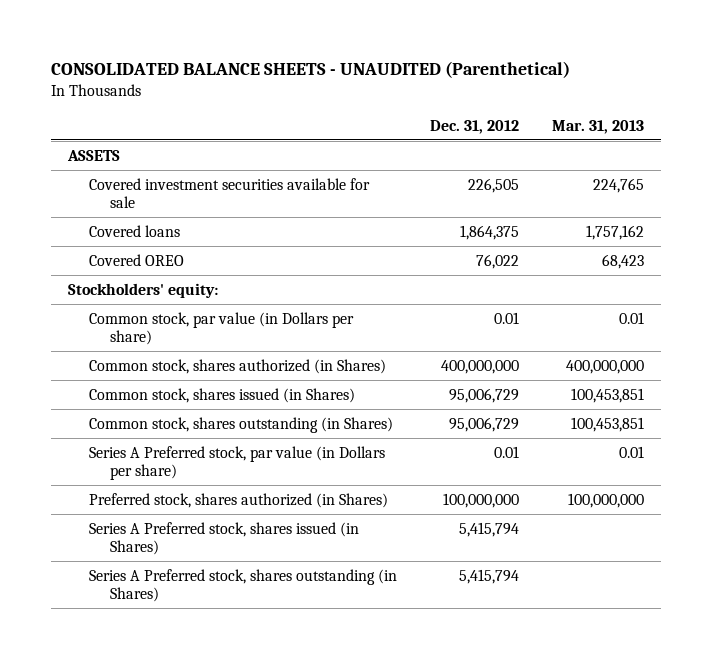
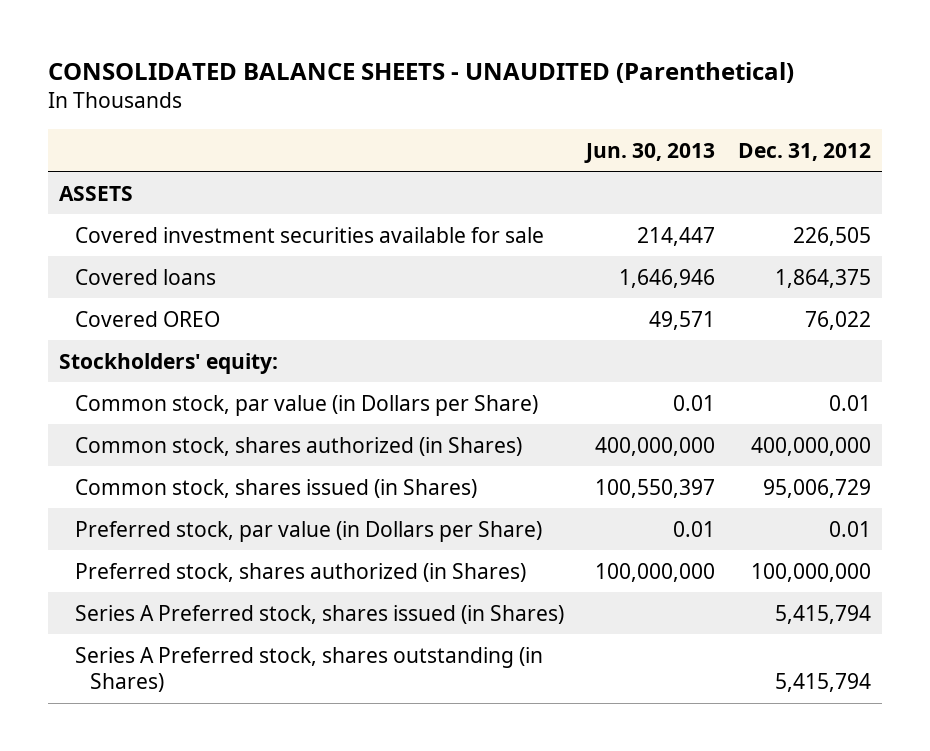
- | Dec. 31, 2012 | Mar. 31, 2013
+ | Jun. 30, 2013 | Dec. 31, 2012
- Common stock, par value (in Dollars per share) | 0.01 | 0.01
+ Common stock, par value (in Dollars per Share) | 0.01 | 0.01
- Common stock, shares outstanding (in Shares) | 95,006,729 | 100,453,851
- Series A Preferred stock, par value (in Dollars per share) | 0.01 | 0.01
+ Preferred stock, par value (in Dollars per Share) | 0.01 | 0.01

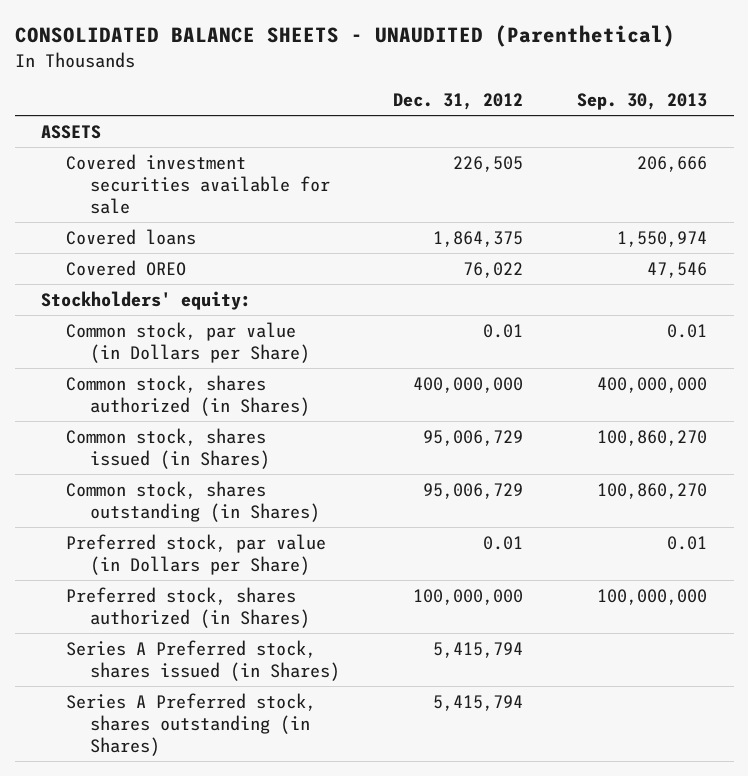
- | Jun. 30, 2013 | Dec. 31, 2012
+ | Dec. 31, 2012 | Sep. 30, 2013
+ Common stock, shares outstanding (in Shares) | 95,006,729 | 100,860,270

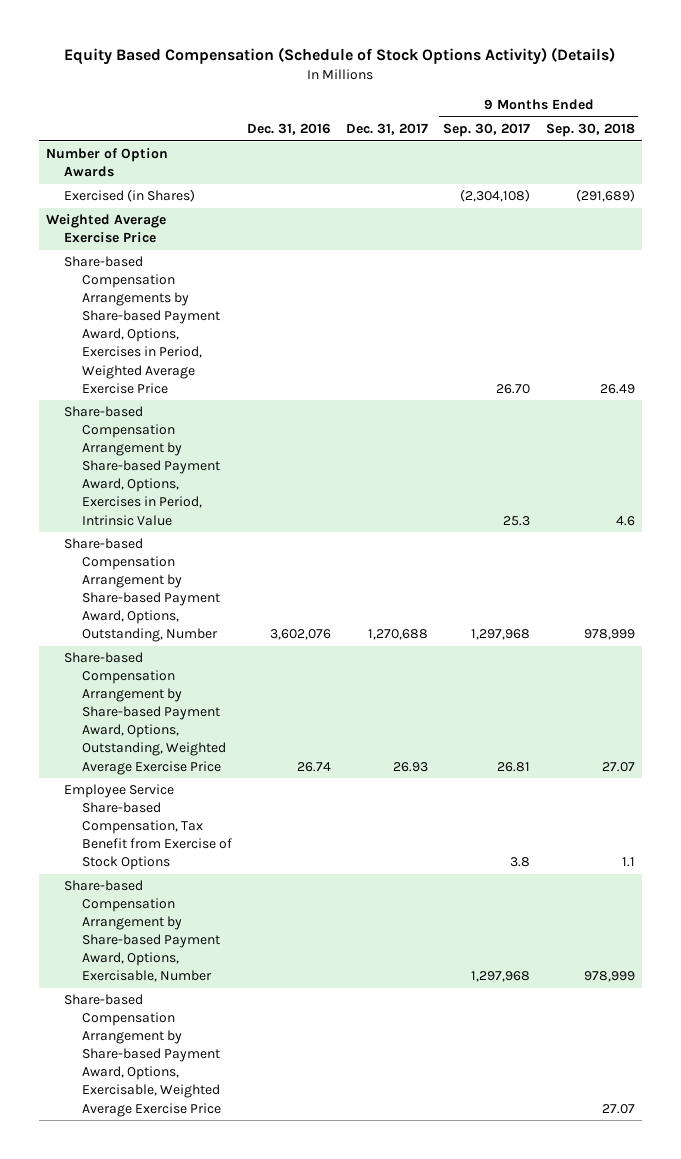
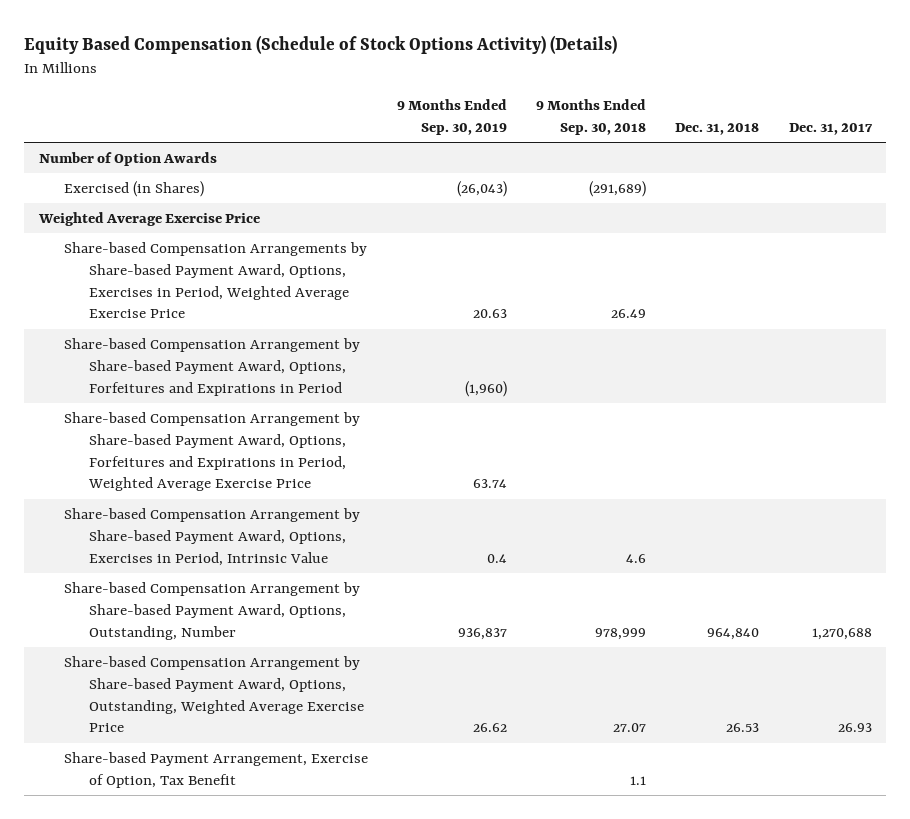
- | Dec. 31, 2016 | Dec. 31, 2017 | 9 Months Ended Sep. 30, 2017 | 9 Months Ended Sep. 30, 2018
+ | 9 Months Ended Sep. 30, 2019 | 9 Months Ended Sep. 30, 2018 | Dec. 31, 2018 | Dec. 31, 2017
+ Share-based Compensation Arrangement by Share-based Payment Award, Options, Forfeitures and Expirations in Period | (1,960) | | |
+ Share-based Compensation Arrangement by Share-based Payment Award, Options, Forfeitures and Expirations in Period, Weighted Average Exercise Price | 63.74 | | |
- Employee Service Share-based Compensation, Tax Benefit from Exercise of Stock Options | | | 3.8 | 1.1
- Share-based Compensation Arrangement by Share-based Payment Award, Options, Exercisable, Number | | | 1,297,968 | 978,999
- Share-based Compensation Arrangement by Share-based Payment Award, Options, Exercisable, Weighted Average Exercise Price | | | | 27.07
+ Share-based Payment Arrangement, Exercise of Option, Tax Benefit | | 1.1 | |

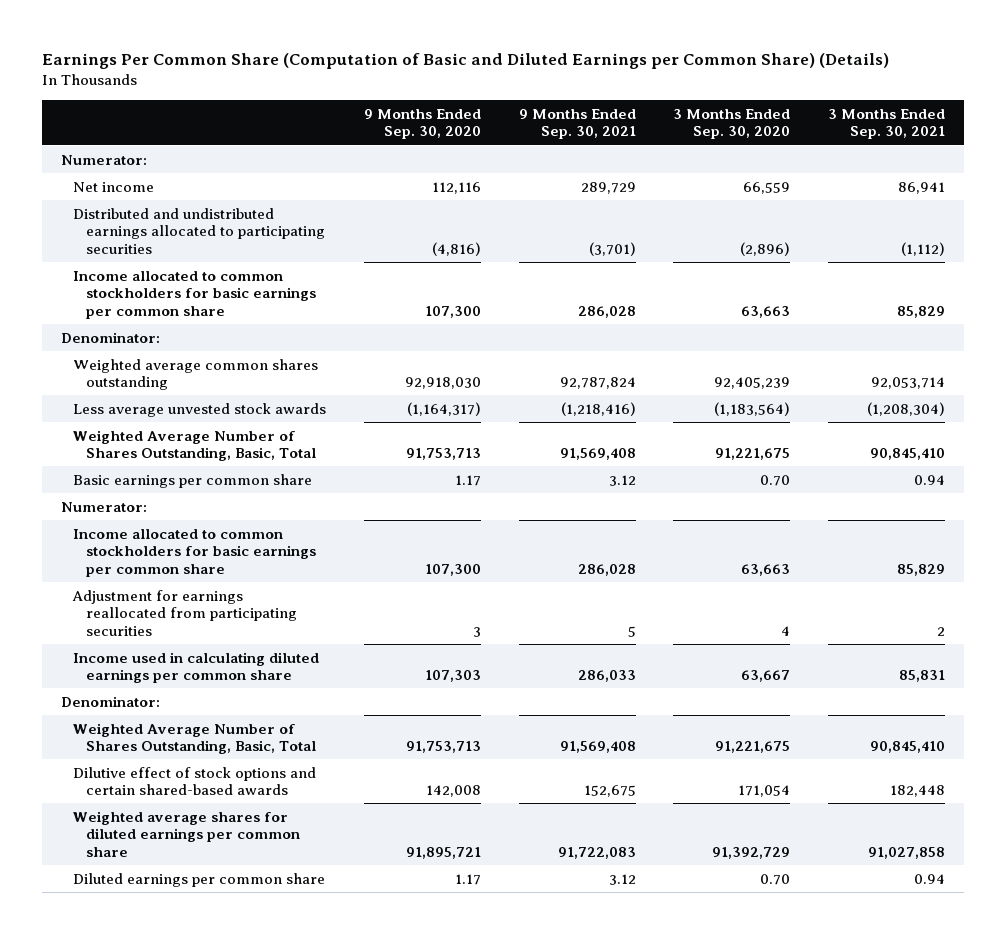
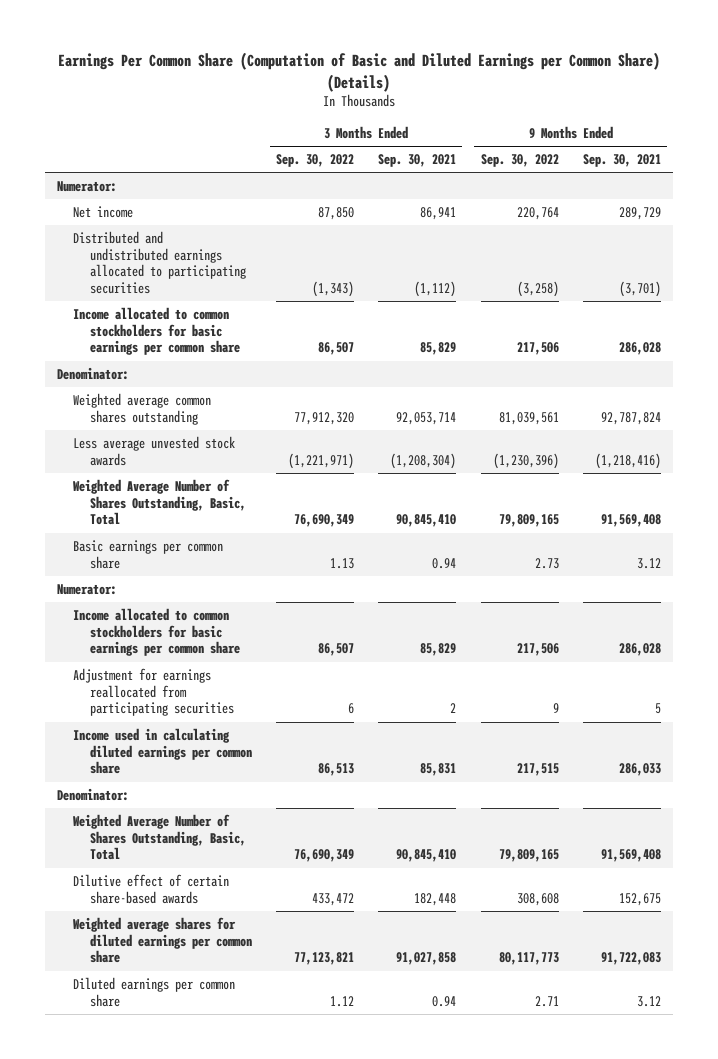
- | 9 Months Ended Sep. 30, 2020 | 9 Months Ended Sep. 30, 2021 | 3 Months Ended Sep. 30, 2020 | 3 Months Ended Sep. 30, 2021
+ | 3 Months Ended Sep. 30, 2022 | 3 Months Ended Sep. 30, 2021 | 9 Months Ended Sep. 30, 2022 | 9 Months Ended Sep. 30, 2021
- Dilutive effect of stock options and certain shared-based awards | 142,008 | 152,675 | 171,054 | 182,448
+ Dilutive effect of certain share-based awards | 433,472 | 182,448 | 308,608 | 152,675

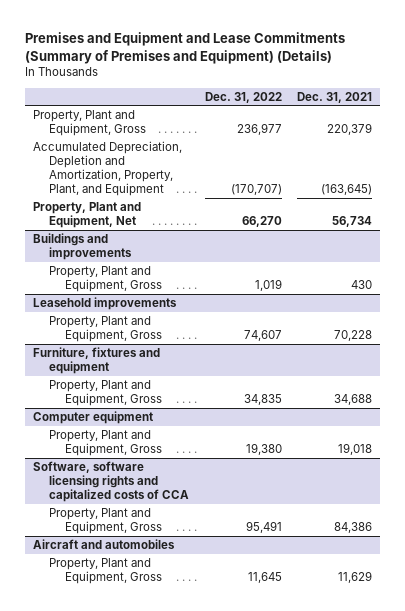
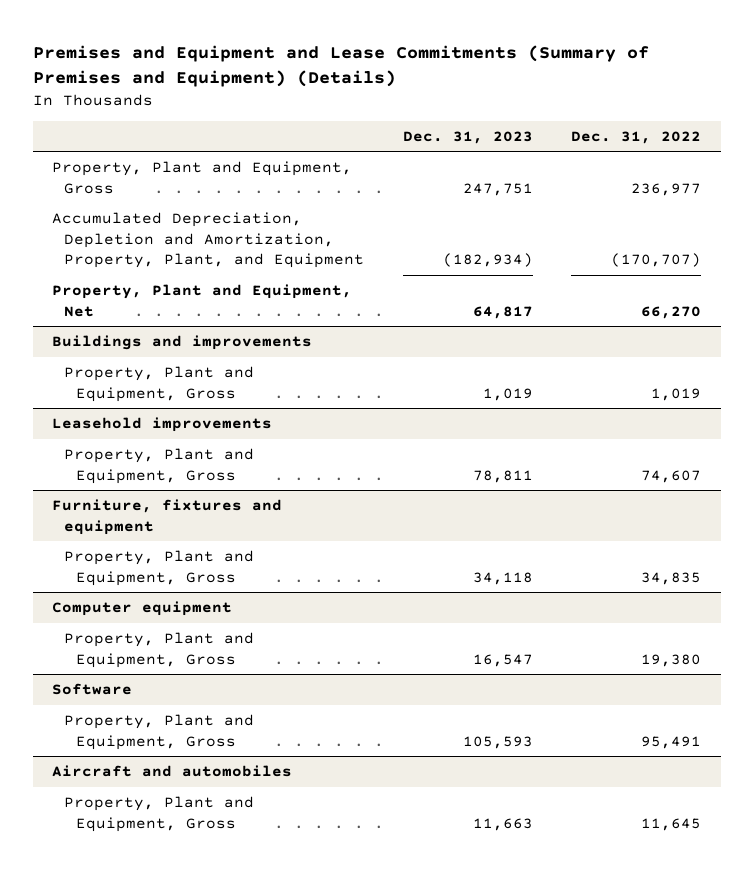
- | Dec. 31, 2022 | Dec. 31, 2021
+ | Dec. 31, 2023 | Dec. 31, 2022
- Software, software licensing rights and capitalized costs of CCA
+ Software

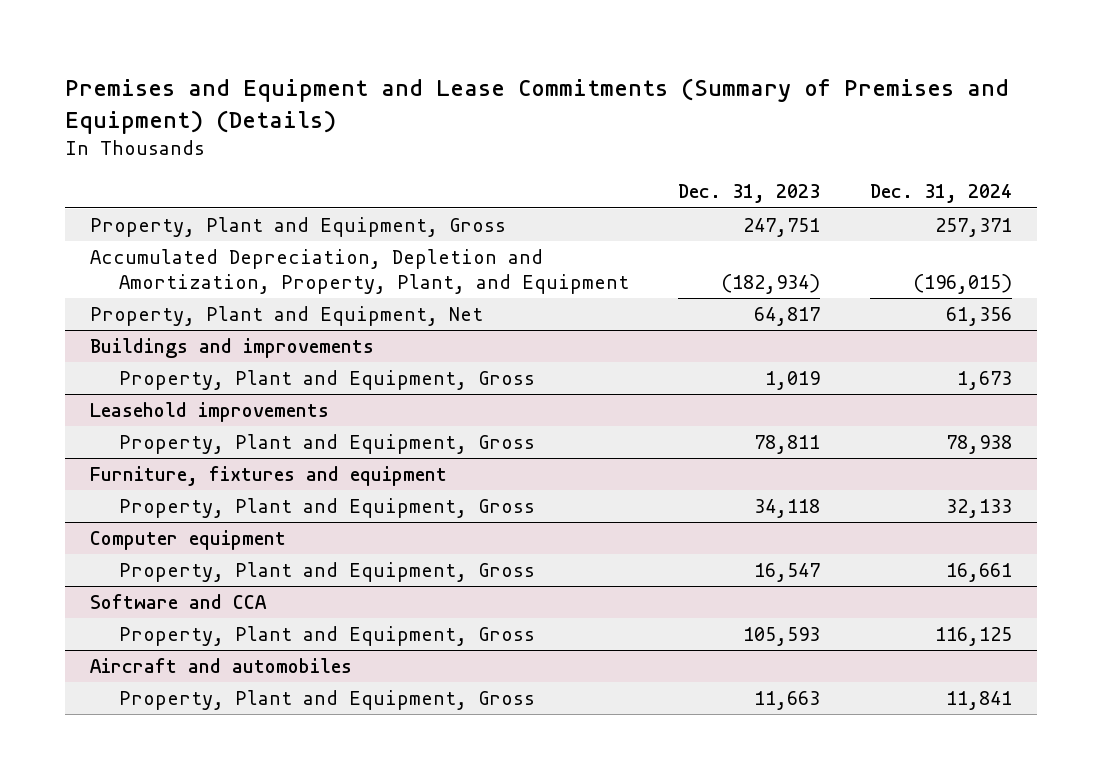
- | Dec. 31, 2023 | Dec. 31, 2022
+ | Dec. 31, 2023 | Dec. 31, 2024
- Software
+ Software and CCA

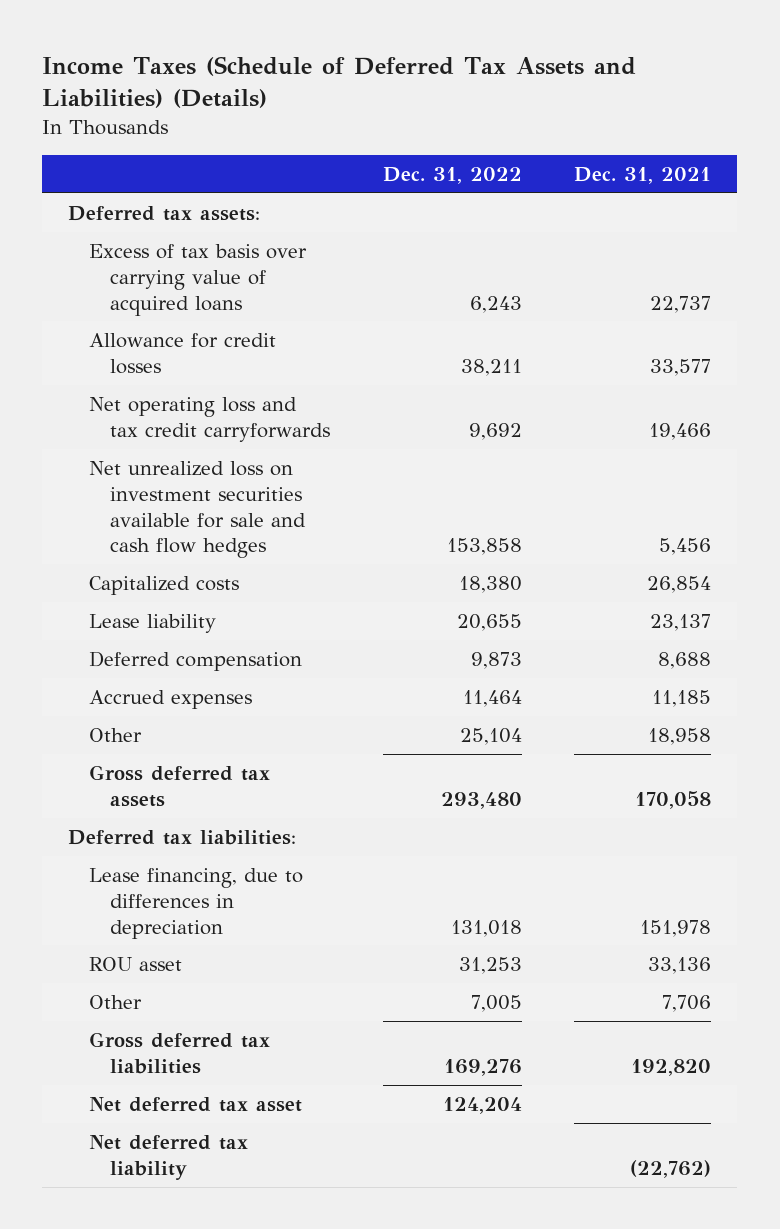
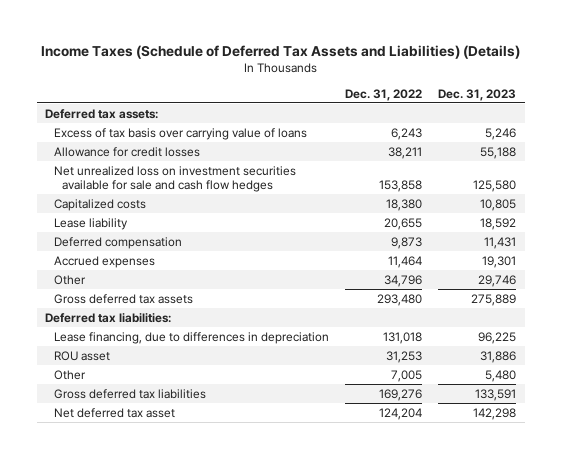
- | Dec. 31, 2022 | Dec. 31, 2021
+ | Dec. 31, 2022 | Dec. 31, 2023
- Excess of tax basis over carrying value of acquired loans | 6,243 | 22,737
+ Excess of tax basis over carrying value of loans | 6,243 | 5,246
- Net operating loss and tax credit carryforwards | 9,692 | 19,466
- Other | 25,104 | 18,958
+ Other | 34,796 | 29,746
- Net deferred tax liability | | (22,762)

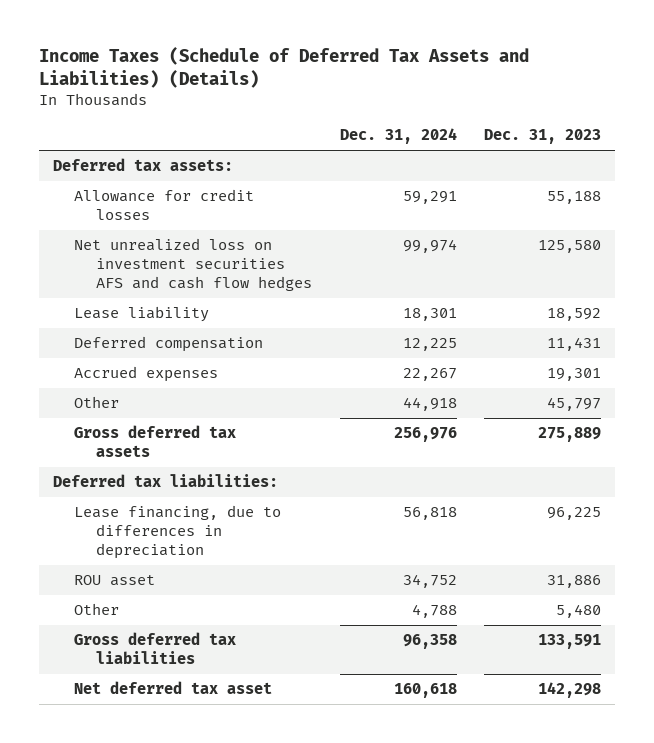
- | Dec. 31, 2022 | Dec. 31, 2023
+ | Dec. 31, 2024 | Dec. 31, 2023
- Excess of tax basis over carrying value of loans | 6,243 | 5,246
- Net unrealized loss on investment securities available for sale and cash flow hedges | 153,858 | 125,580
- Capitalized costs | 18,380 | 10,805
+ Net unrealized loss on investment securities AFS and cash flow hedges | 99,974 | 125,580
- Other | 34,796 | 29,746
+ Other | 44,918 | 45,797

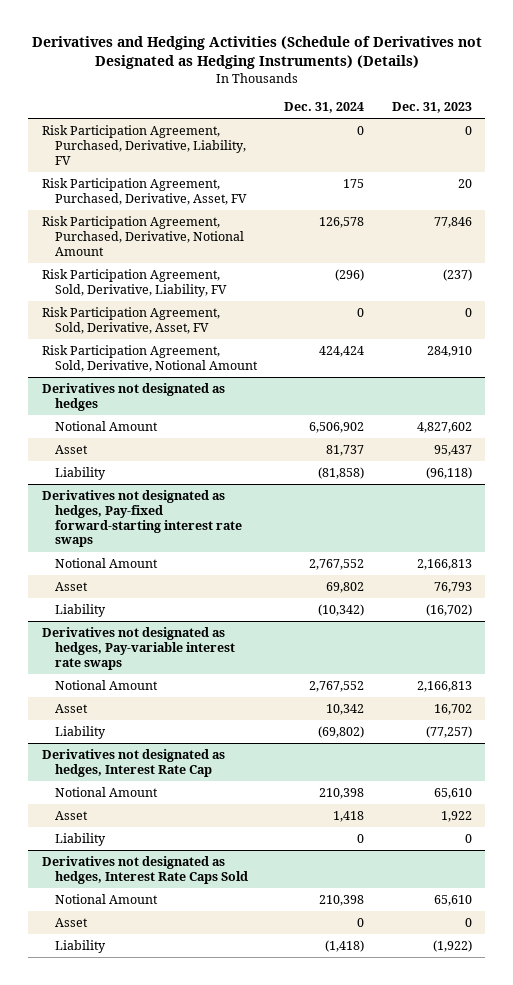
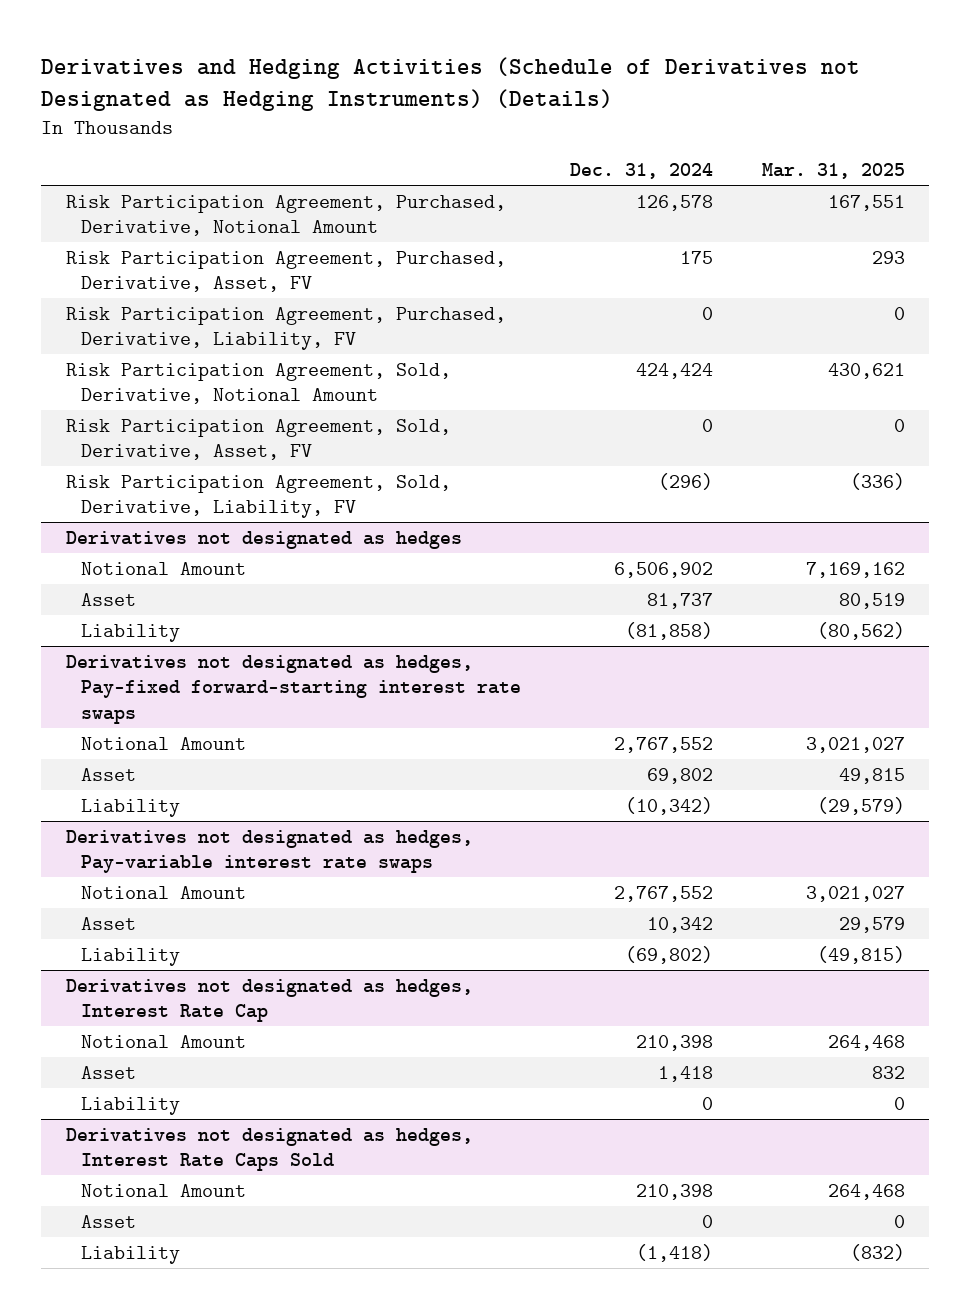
- | Dec. 31, 2024 | Dec. 31, 2023
+ | Dec. 31, 2024 | Mar. 31, 2025
moved down: Risk Participation Agreement, Purchased, Derivative, Asset, FV | 175 | 293
moved down: Risk Participation Agreement, Purchased, Derivative, Liability, FV | 0 | 0
moved down: Risk Participation Agreement, Sold, Derivative, Asset, FV | 0 | 0
moved down: Risk Participation Agreement, Sold, Derivative, Liability, FV | (296) | (336)

